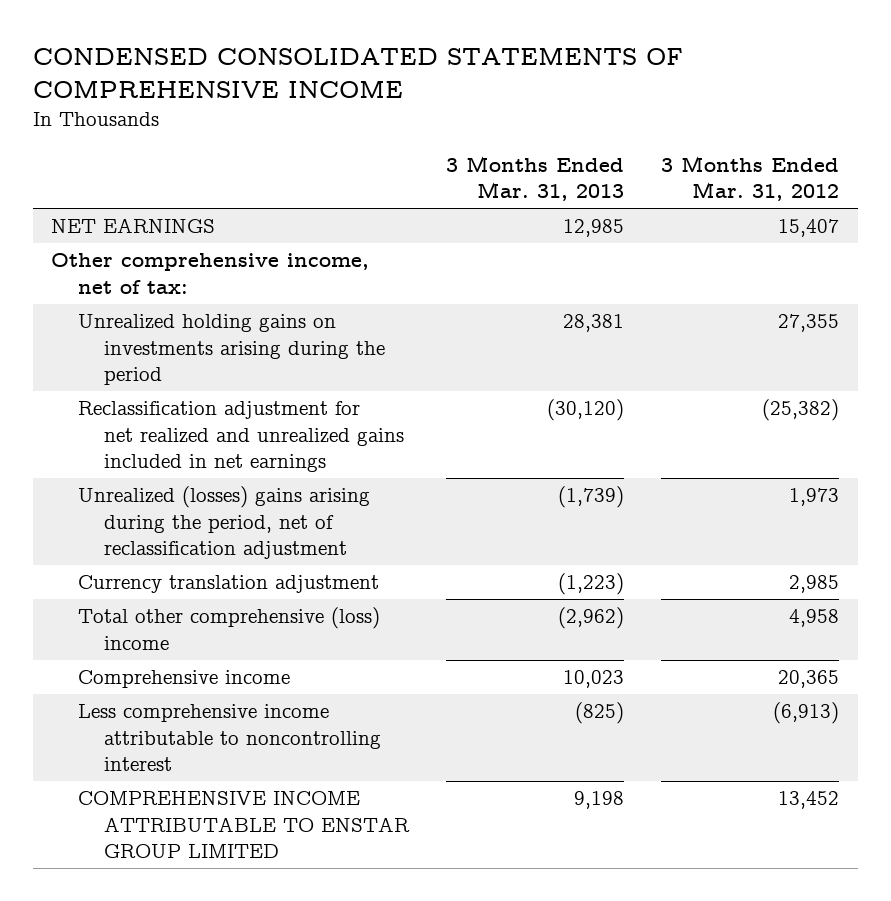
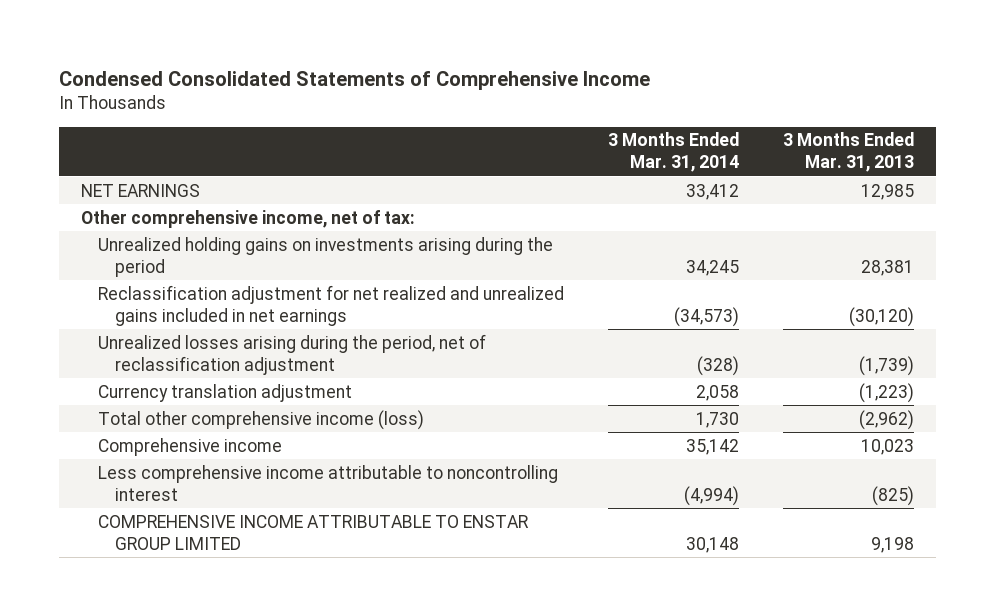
- CONDENSED CONSOLIDATED STATEMENTS OF COMPREHENSIVE INCOME
+ Condensed Consolidated Statements of Comprehensive Income
- | 3 Months Ended Mar. 31, 2013 | 3 Months Ended Mar. 31, 2012
+ | 3 Months Ended Mar. 31, 2014 | 3 Months Ended Mar. 31, 2013
- Unrealized (losses) gains arising during the period, net of reclassification adjustment | (1,739) | 1,973
+ Unrealized losses arising during the period, net of reclassification adjustment | (328) | (1,739)
- Total other comprehensive (loss) income | (2,962) | 4,958
+ Total other comprehensive income (loss) | 1,730 | (2,962)

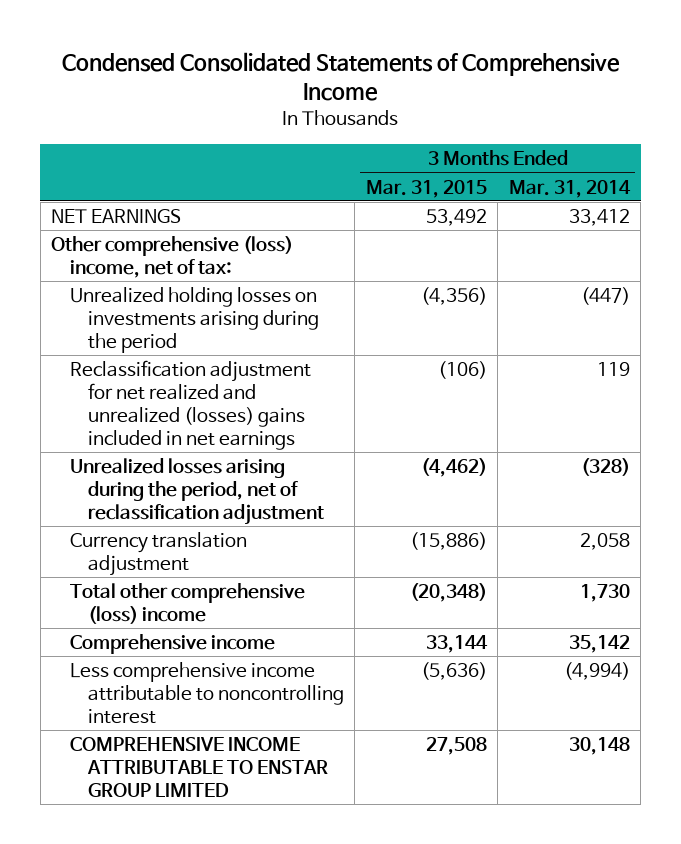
- | 3 Months Ended Mar. 31, 2014 | 3 Months Ended Mar. 31, 2013
+ | 3 Months Ended Mar. 31, 2015 | 3 Months Ended Mar. 31, 2014
- Other comprehensive income, net of tax:
- Unrealized holding gains on investments arising during the period | 34,245 | 28,381
- Reclassification adjustment for net realized and unrealized gains included in net earnings | (34,573) | (30,120)
+ Other comprehensive (loss) income, net of tax:
+ Unrealized holding losses on investments arising during the period | (4,356) | (447)
+ Reclassification adjustment for net realized and unrealized (losses) gains included in net earnings | (106) | 119
- Total other comprehensive income (loss) | 1,730 | (2,962)
+ Total other comprehensive (loss) income | (20,348) | 1,730

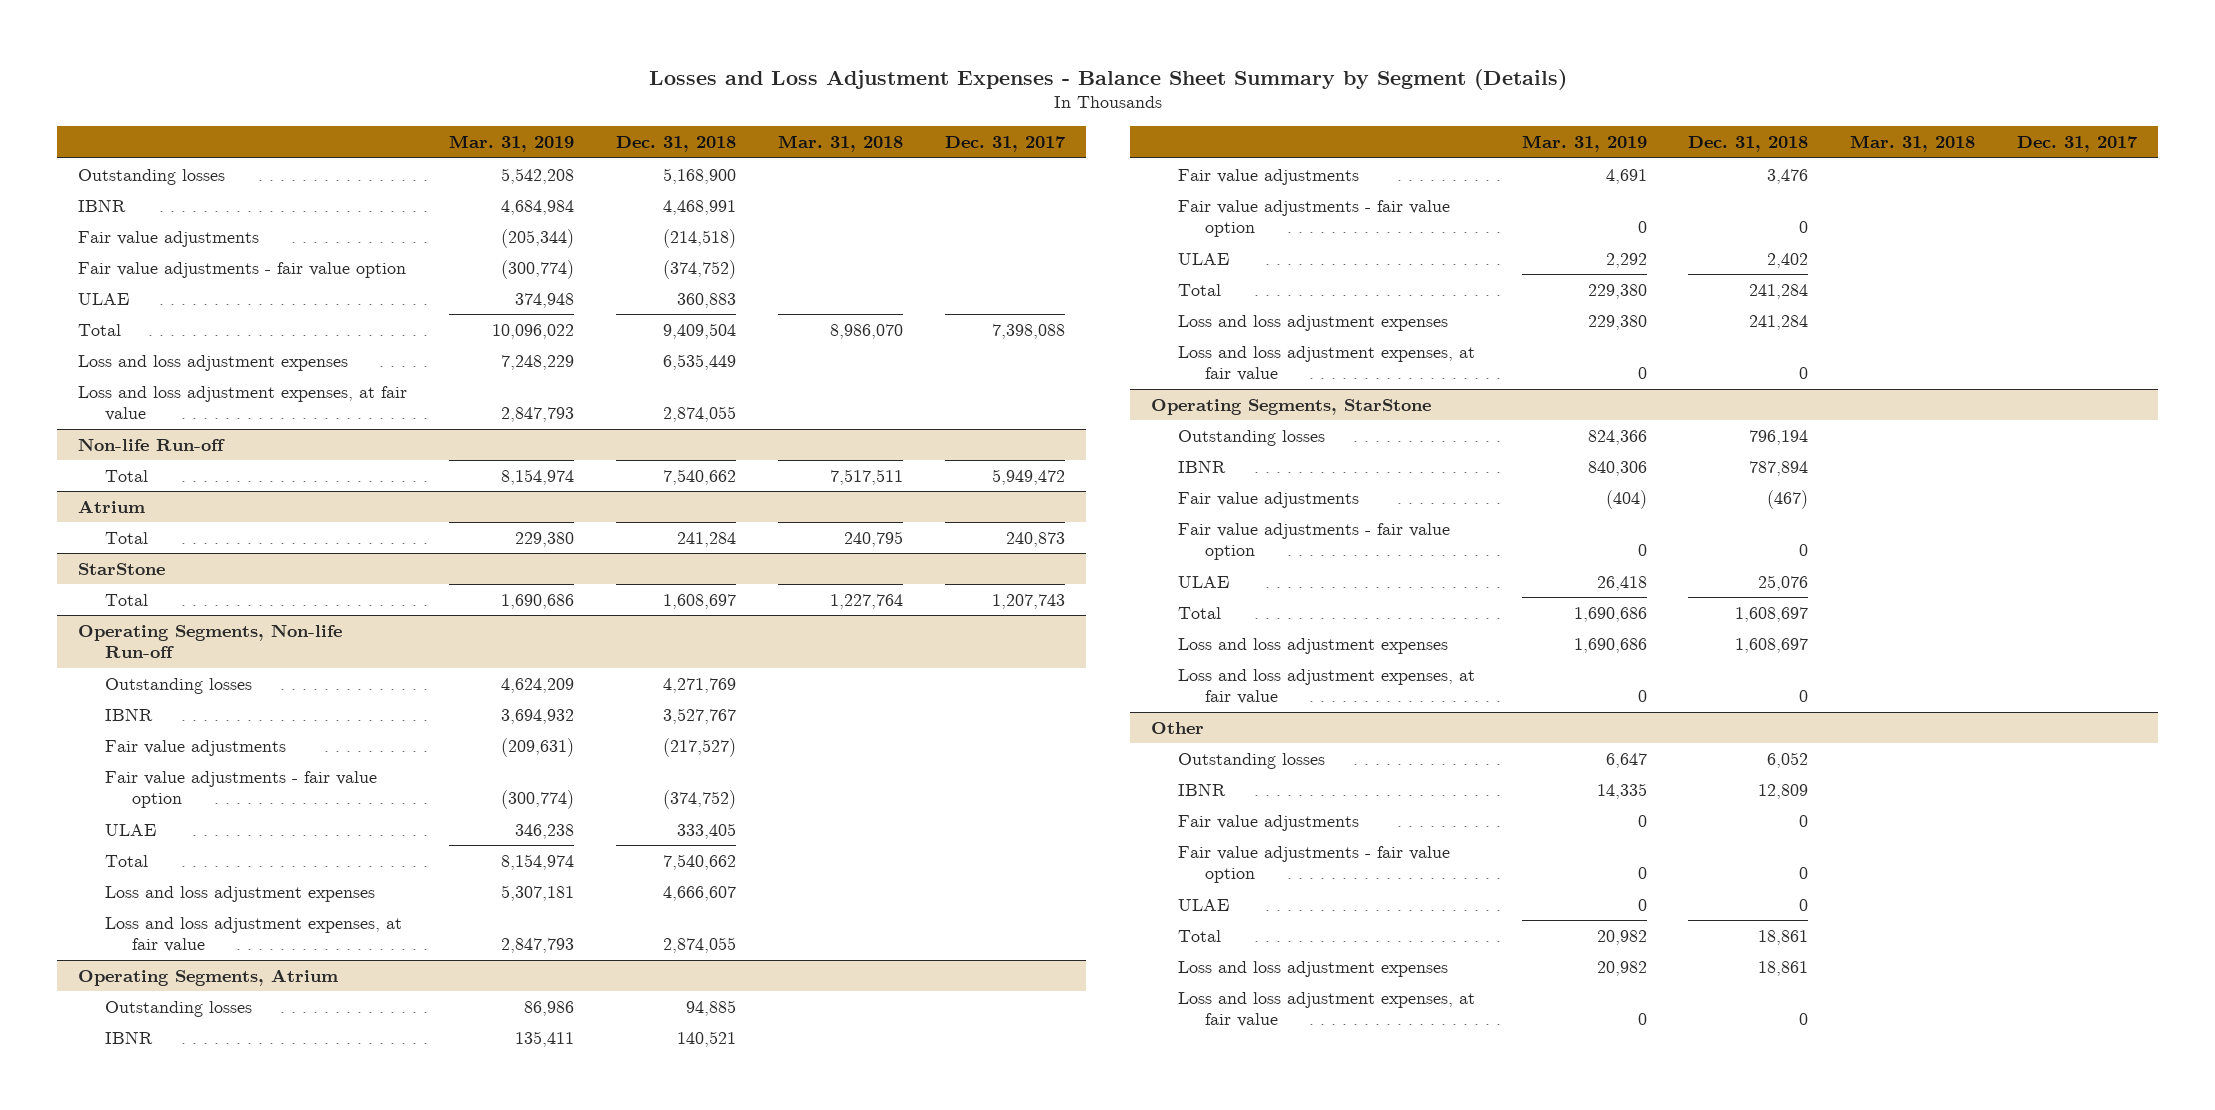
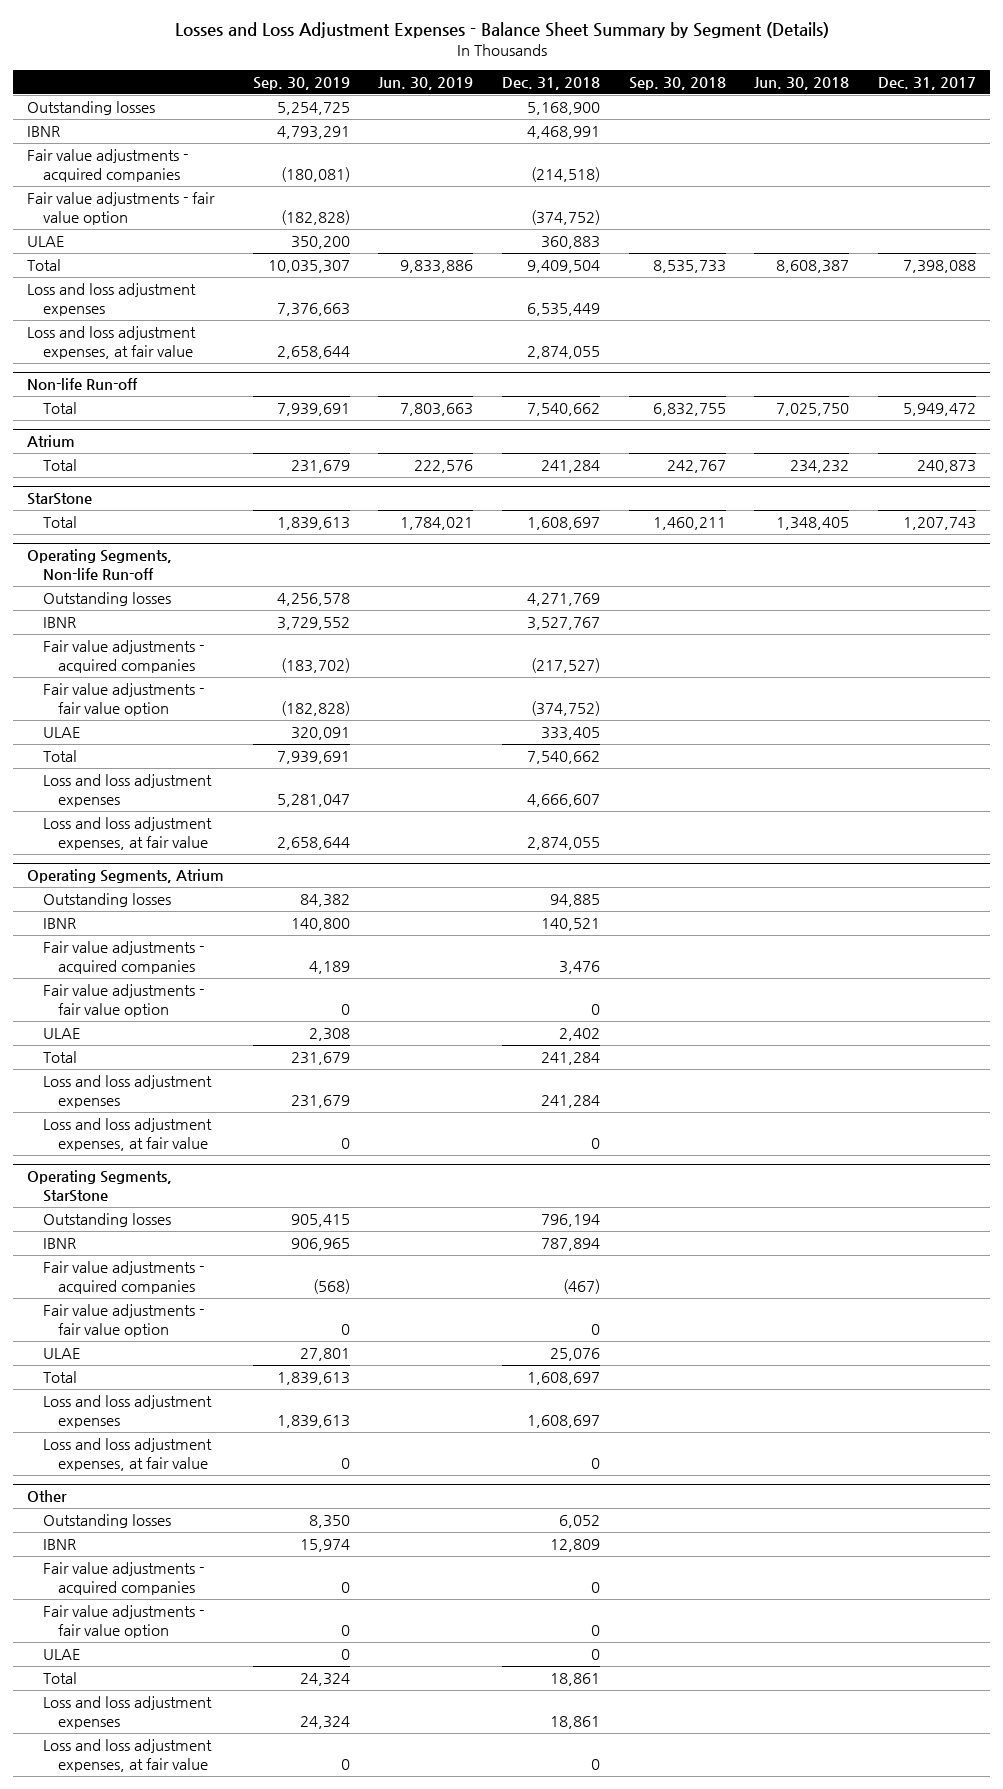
- | Mar. 31, 2019 | Dec. 31, 2018 | Mar. 31, 2018 | Dec. 31, 2017
+ | Sep. 30, 2019 | Jun. 30, 2019 | Dec. 31, 2018 | Sep. 30, 2018 | Jun. 30, 2018 | Dec. 31, 2017
- Fair value adjustments | (205,344) | (214,518) | |
+ Fair value adjustments - acquired companies | (180,081) | | (214,518) | | |
@ Operating Segments, Non-life Run-off
- Fair value adjustments | (209,631) | (217,527) | |
+ Fair value adjustments - acquired companies | (183,702) | | (217,527) | | |
@ Operating Segments, Atrium
- Fair value adjustments | 4,691 | 3,476 | |
+ Fair value adjustments - acquired companies | 4,189 | | 3,476 | | |
@ Operating Segments, StarStone
- Fair value adjustments | (404) | (467) | |
+ Fair value adjustments - acquired companies | (568) | | (467) | | |
@ Other
- Fair value adjustments | 0 | 0 | |
+ Fair value adjustments - acquired companies | 0 | | 0 | | |

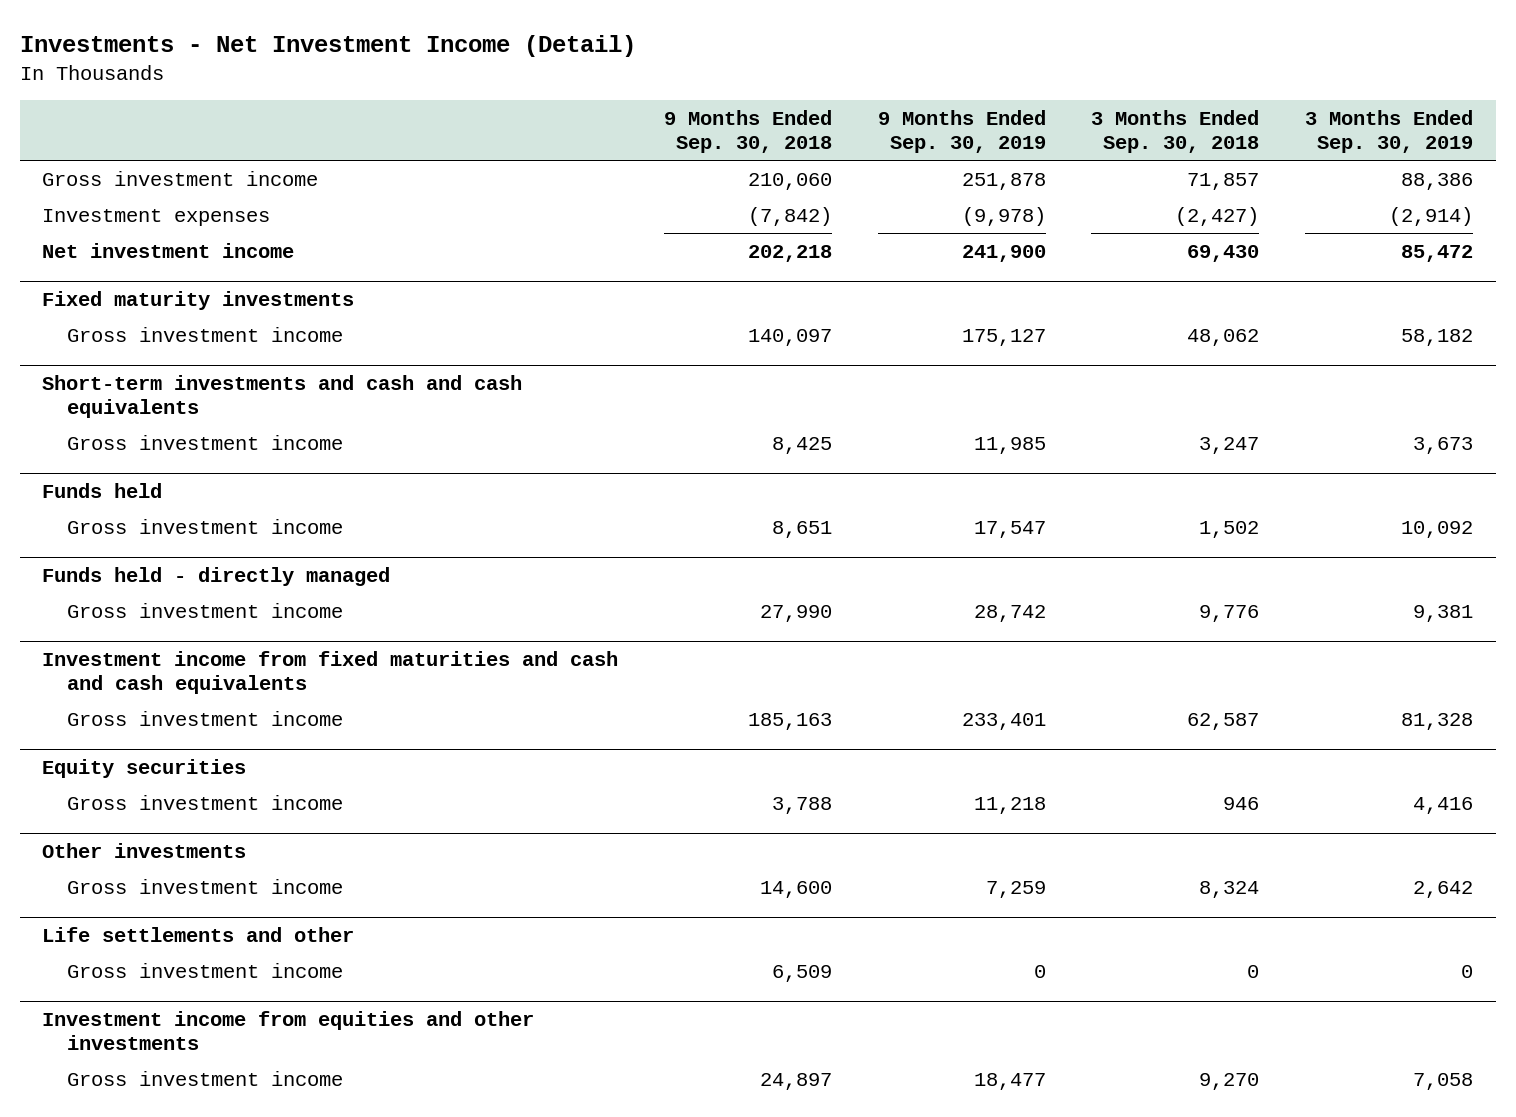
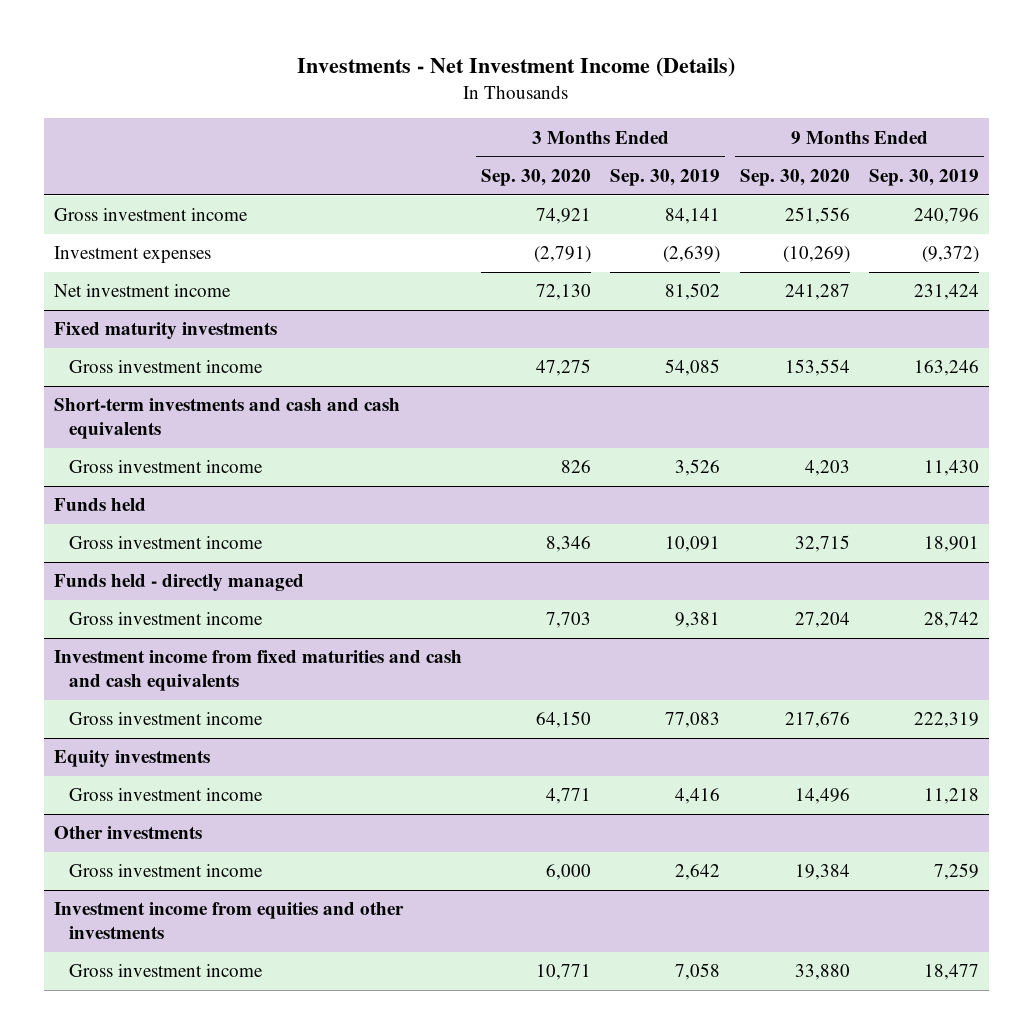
- Investments - Net Investment Income (Detail)
+ Investments - Net Investment Income (Details)
- | 9 Months Ended Sep. 30, 2018 | 9 Months Ended Sep. 30, 2019 | 3 Months Ended Sep. 30, 2018 | 3 Months Ended Sep. 30, 2019
+ | 3 Months Ended Sep. 30, 2020 | 3 Months Ended Sep. 30, 2019 | 9 Months Ended Sep. 30, 2020 | 9 Months Ended Sep. 30, 2019
- Gross investment income | 210,060 | 251,878 | 71,857 | 88,386
- Investment expenses | (7,842) | (9,978) | (2,427) | (2,914)
- Net investment income | 202,218 | 241,900 | 69,430 | 85,472
+ Gross investment income | 74,921 | 84,141 | 251,556 | 240,796
+ Investment expenses | (2,791) | (2,639) | (10,269) | (9,372)
+ Net investment income | 72,130 | 81,502 | 241,287 | 231,424
@ Fixed maturity investments
- Gross investment income | 140,097 | 175,127 | 48,062 | 58,182
+ Gross investment income | 47,275 | 54,085 | 153,554 | 163,246
@ Short-term investments and cash and cash equivalents
- Gross investment income | 8,425 | 11,985 | 3,247 | 3,673
+ Gross investment income | 826 | 3,526 | 4,203 | 11,430
@ Funds held
- Gross investment income | 8,651 | 17,547 | 1,502 | 10,092
+ Gross investment income | 8,346 | 10,091 | 32,715 | 18,901
@ Investment income from fixed maturities and cash and cash equivalents
- Gross investment income | 185,163 | 233,401 | 62,587 | 81,328
- Equity securities
@ Investment income from fixed maturities and cash and cash equivalents
+ Gross investment income | 64,150 | 77,083 | 217,676 | 222,319
+ Equity investments
- Life settlements and other
- Gross investment income | 6,509 | 0 | 0 | 0

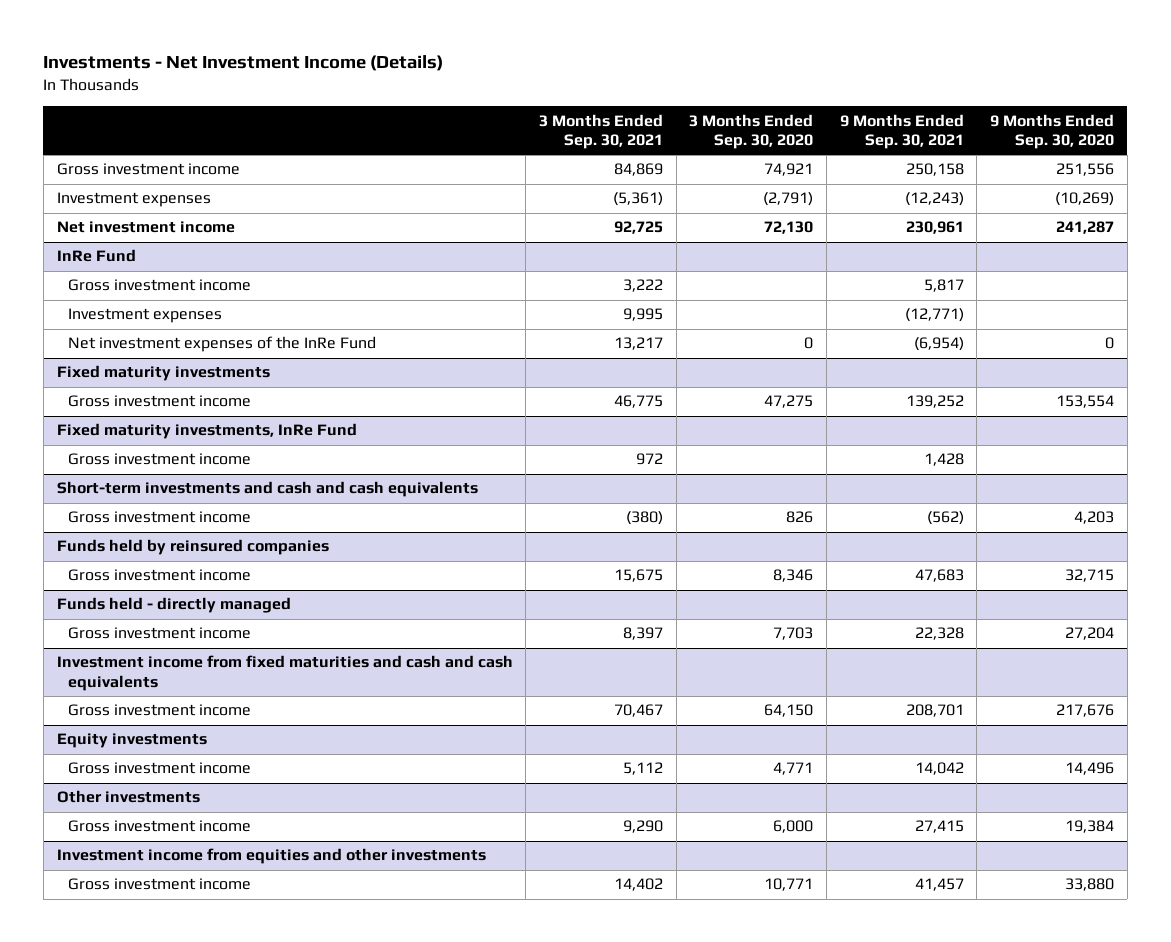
- | 3 Months Ended Sep. 30, 2020 | 3 Months Ended Sep. 30, 2019 | 9 Months Ended Sep. 30, 2020 | 9 Months Ended Sep. 30, 2019
+ | 3 Months Ended Sep. 30, 2021 | 3 Months Ended Sep. 30, 2020 | 9 Months Ended Sep. 30, 2021 | 9 Months Ended Sep. 30, 2020
+ InRe Fund
+ Gross investment income | 3,222 | | 5,817 |
+ Investment expenses | 9,995 | | (12,771) |
+ Net investment expenses of the InRe Fund | 13,217 | 0 | (6,954) | 0
+ Fixed maturity investments, InRe Fund
+ Gross investment income | 972 | | 1,428 |
- Funds held
+ Funds held by reinsured companies

